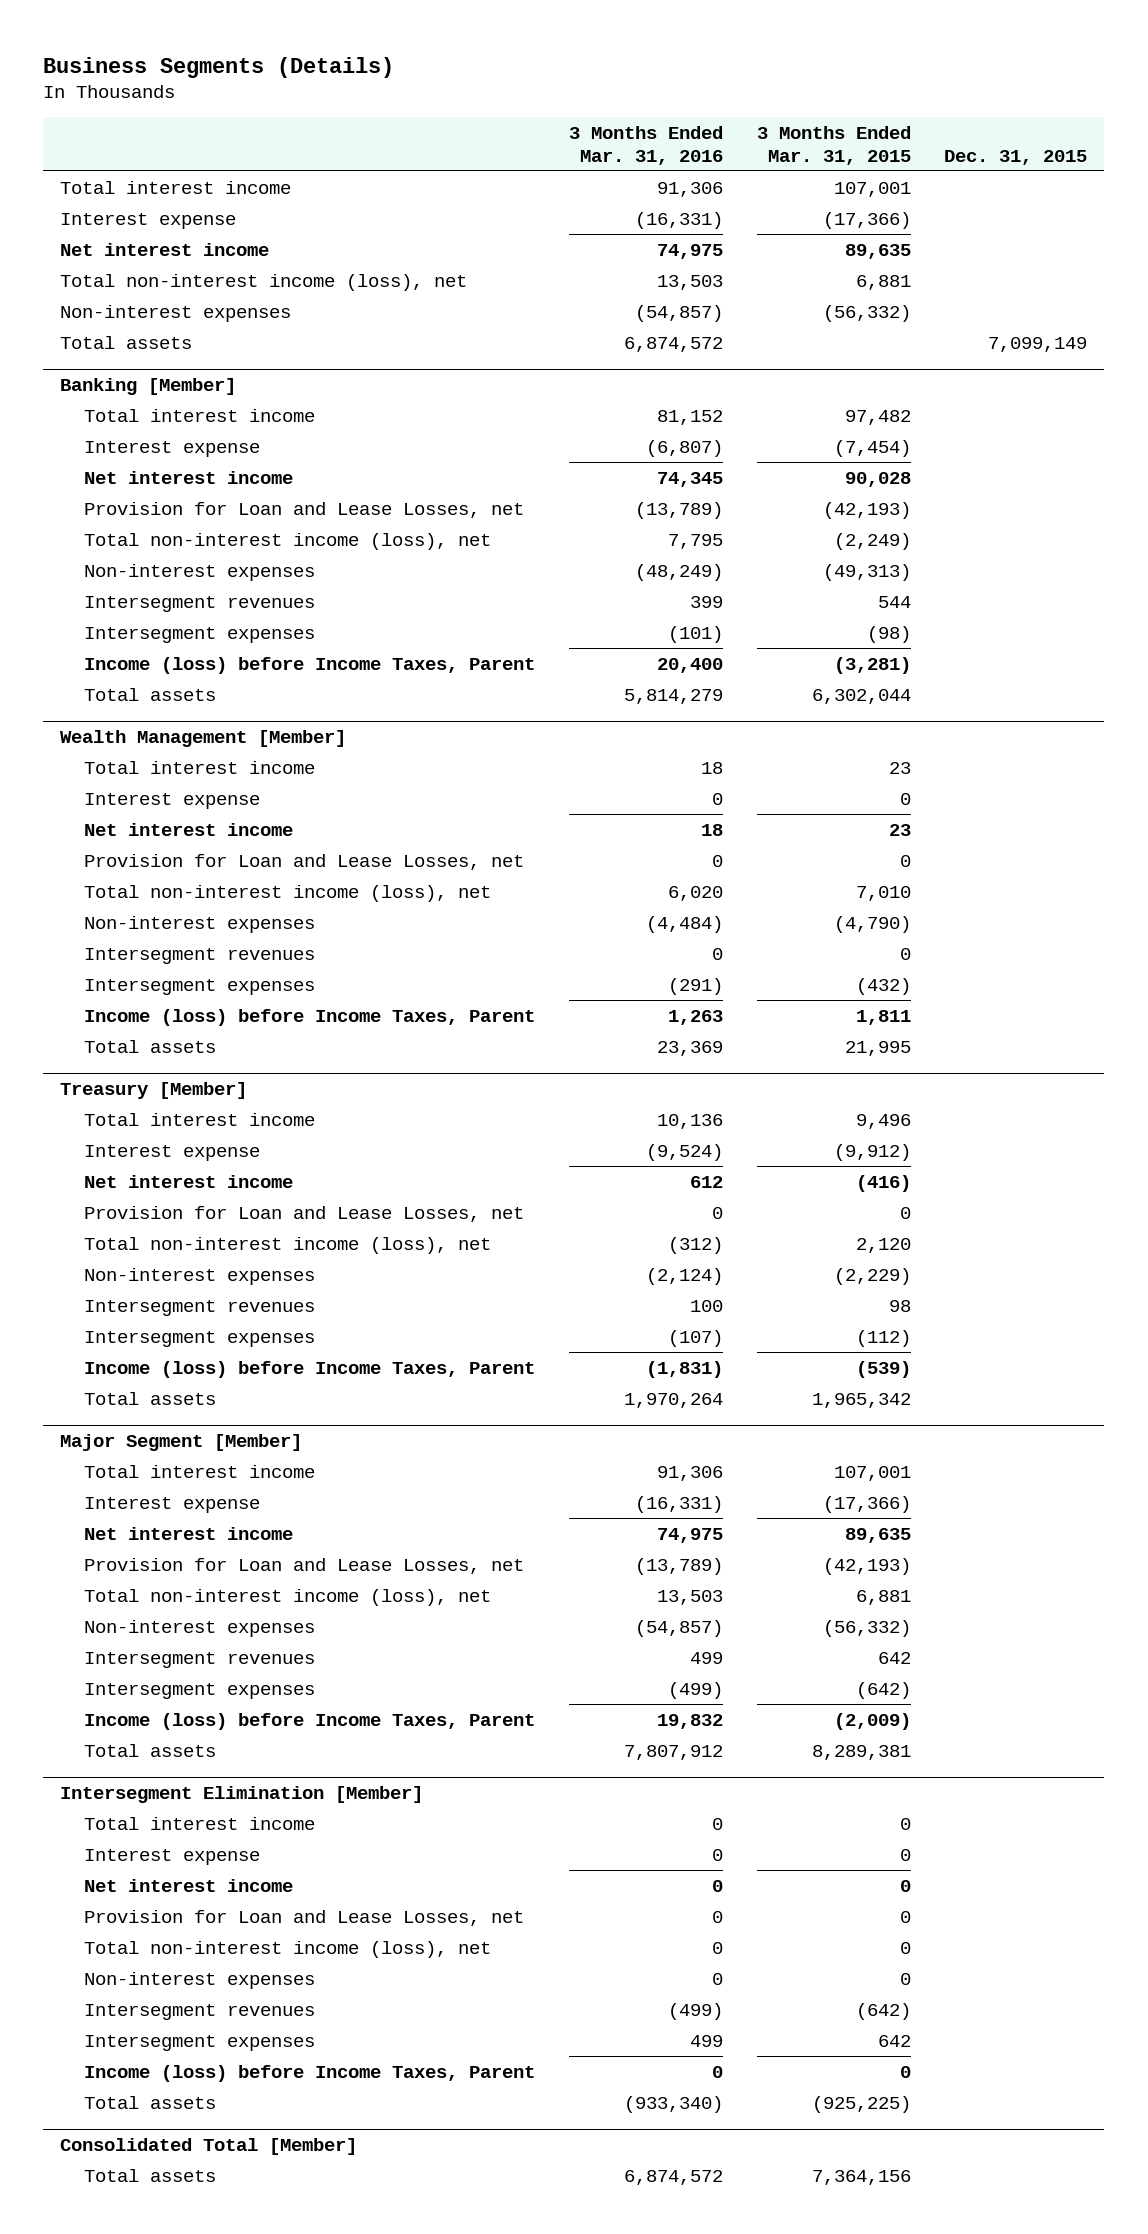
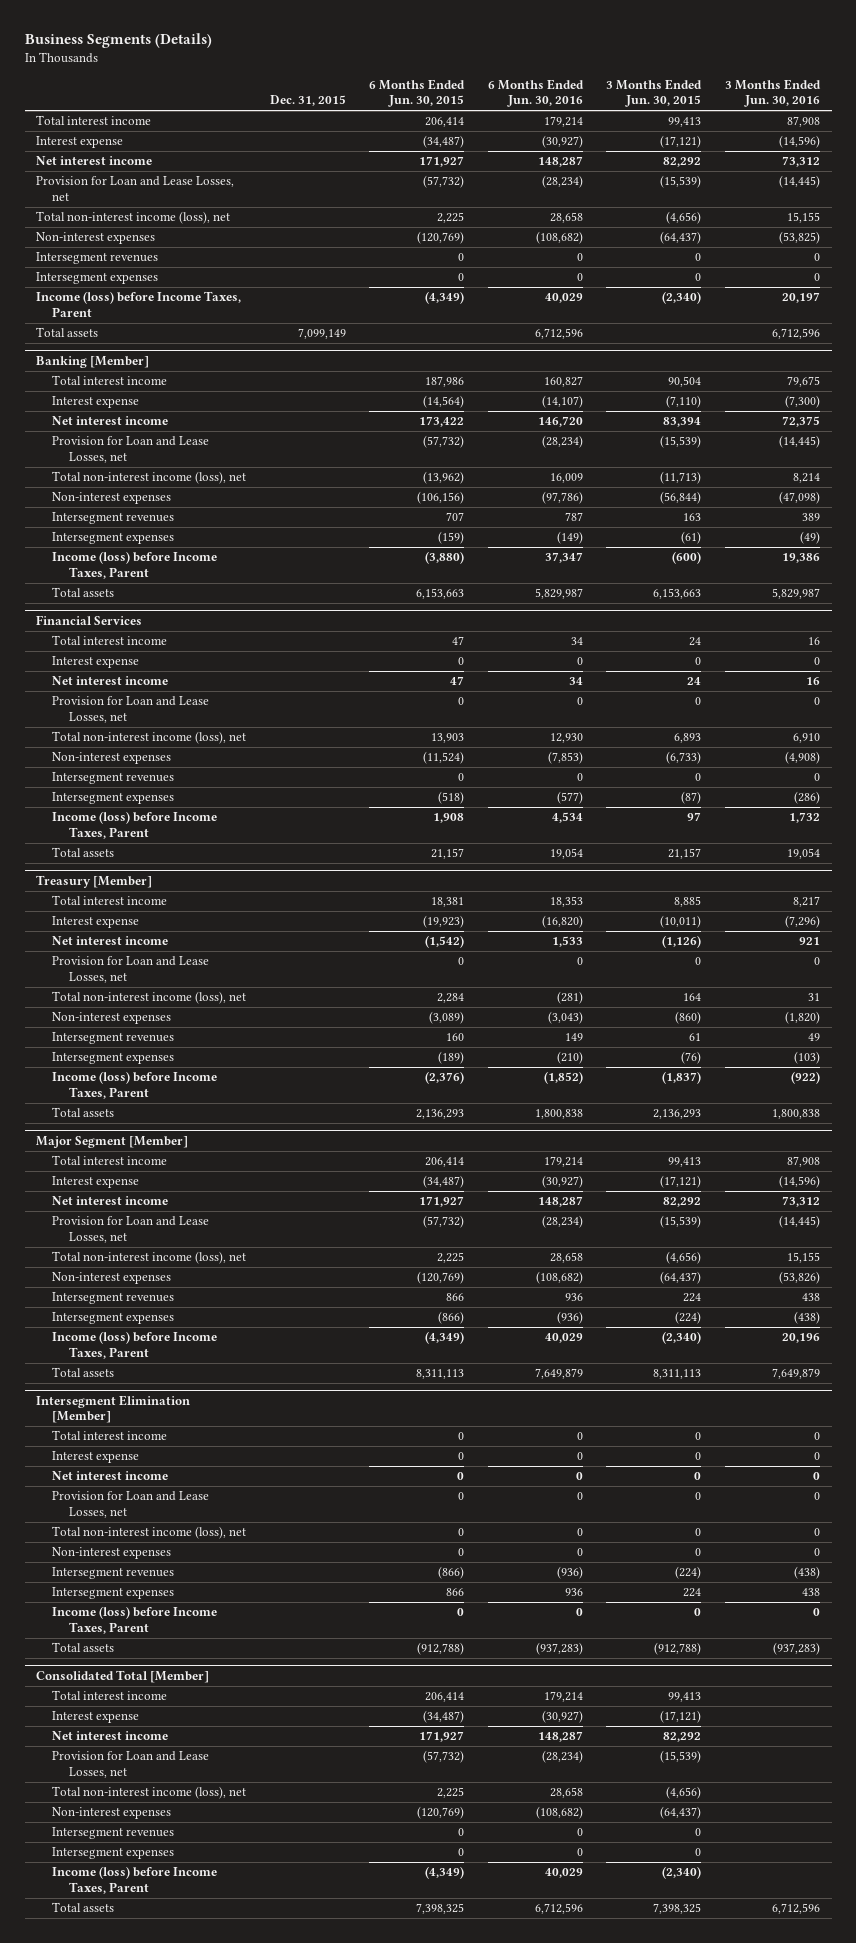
- | 3 Months Ended Mar. 31, 2016 | 3 Months Ended Mar. 31, 2015 | Dec. 31, 2015
+ | Dec. 31, 2015 | 6 Months Ended Jun. 30, 2015 | 6 Months Ended Jun. 30, 2016 | 3 Months Ended Jun. 30, 2015 | 3 Months Ended Jun. 30, 2016
+ Provision for Loan and Lease Losses, net | | (57,732) | (28,234) | (15,539) | (14,445)
+ Intersegment revenues | | 0 | 0 | 0 | 0
+ Intersegment expenses | | 0 | 0 | 0 | 0
+ Income (loss) before Income Taxes, Parent | | (4,349) | 40,029 | (2,340) | 20,197
- Wealth Management [Member]
+ Financial Services
@ Consolidated Total [Member]
+ Total interest income | | 206,414 | 179,214 | 99,413 |
+ Interest expense | | (34,487) | (30,927) | (17,121) |
+ Net interest income | | 171,927 | 148,287 | 82,292 |
+ Provision for Loan and Lease Losses, net | | (57,732) | (28,234) | (15,539) |
+ Total non-interest income (loss), net | | 2,225 | 28,658 | (4,656) |
+ Non-interest expenses | | (120,769) | (108,682) | (64,437) |
+ Intersegment revenues | | 0 | 0 | 0 |
+ Intersegment expenses | | 0 | 0 | 0 |
+ Income (loss) before Income Taxes, Parent | | (4,349) | 40,029 | (2,340) |

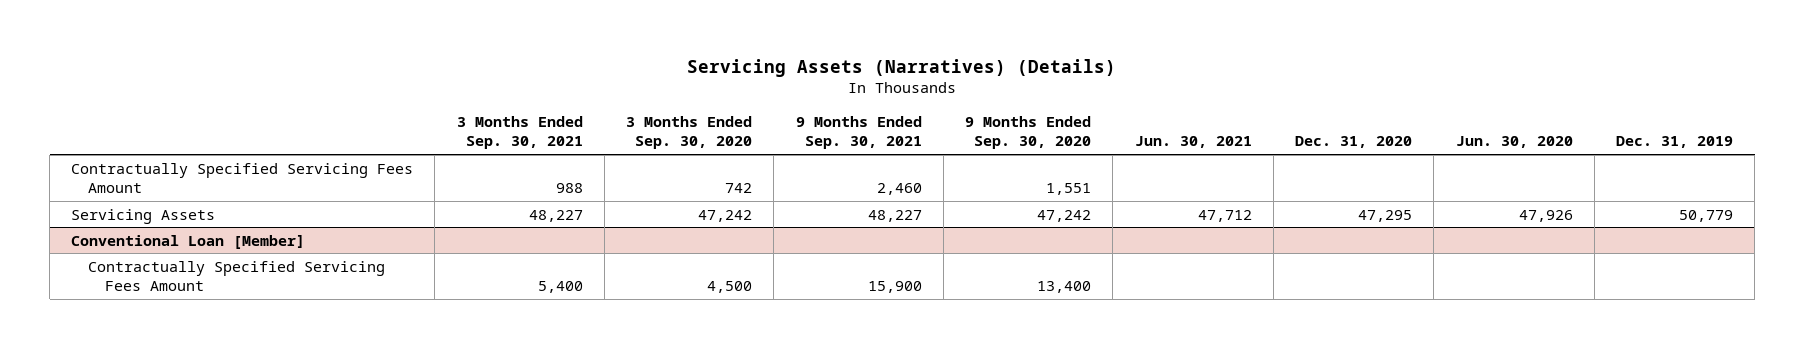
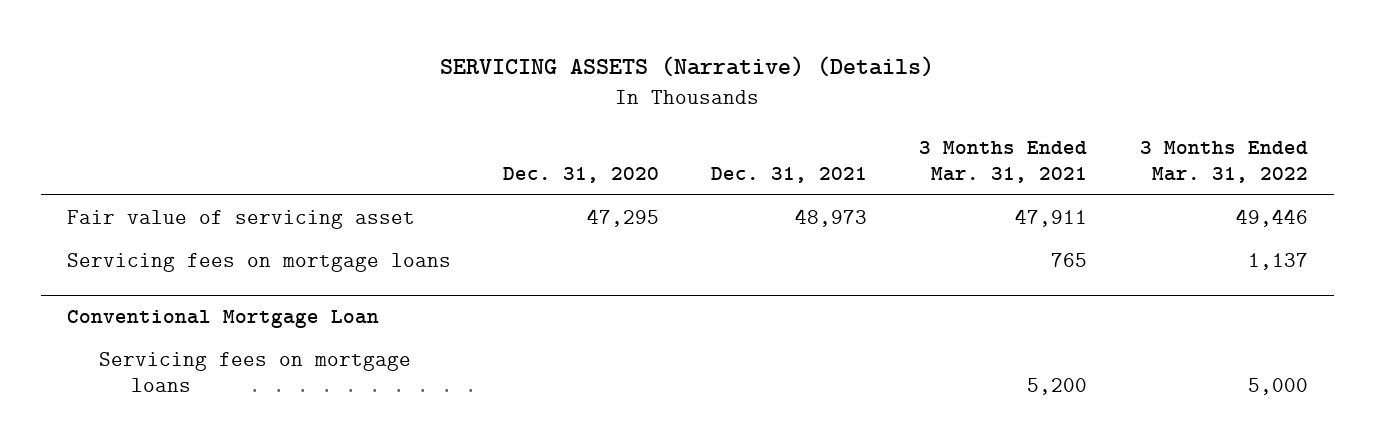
- Servicing Assets (Narratives) (Details)
+ SERVICING ASSETS (Narrative) (Details)
- | 3 Months Ended Sep. 30, 2021 | 3 Months Ended Sep. 30, 2020 | 9 Months Ended Sep. 30, 2021 | 9 Months Ended Sep. 30, 2020 | Jun. 30, 2021 | Dec. 31, 2020 | Jun. 30, 2020 | Dec. 31, 2019
+ | Dec. 31, 2020 | Dec. 31, 2021 | 3 Months Ended Mar. 31, 2021 | 3 Months Ended Mar. 31, 2022
- Contractually Specified Servicing Fees Amount | 988 | 742 | 2,460 | 1,551 | | | |
- Servicing Assets | 48,227 | 47,242 | 48,227 | 47,242 | 47,712 | 47,295 | 47,926 | 50,779
- Conventional Loan [Member]
- Contractually Specified Servicing Fees Amount | 5,400 | 4,500 | 15,900 | 13,400 | | | |
+ Fair value of servicing asset | 47,295 | 48,973 | 47,911 | 49,446
+ Servicing fees on mortgage loans | | | 765 | 1,137
+ Conventional Mortgage Loan
+ Servicing fees on mortgage loans | | | 5,200 | 5,000

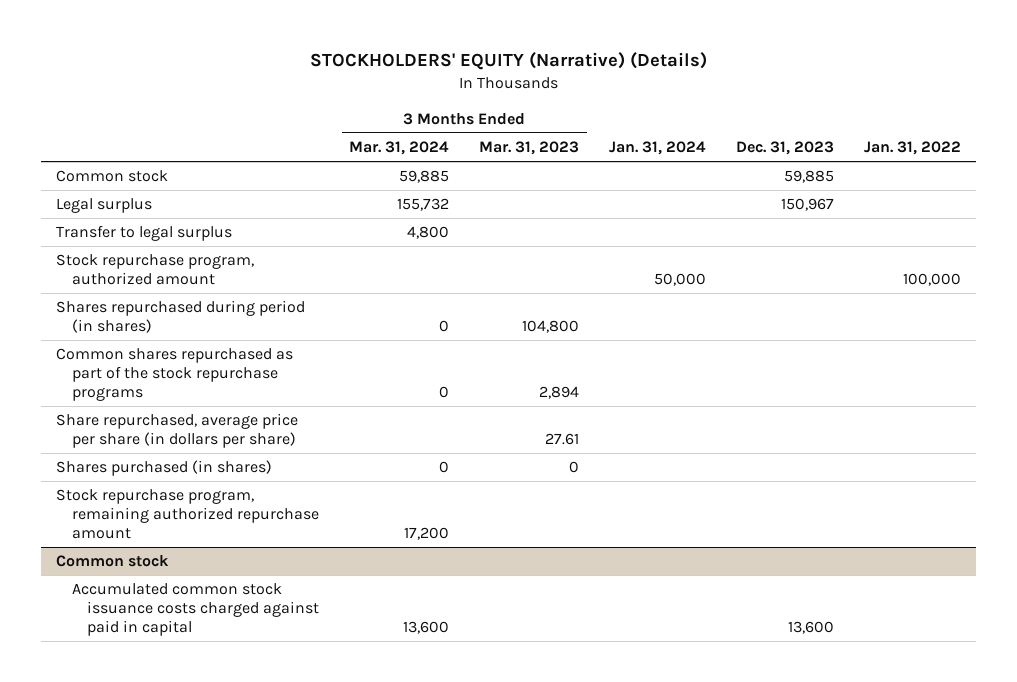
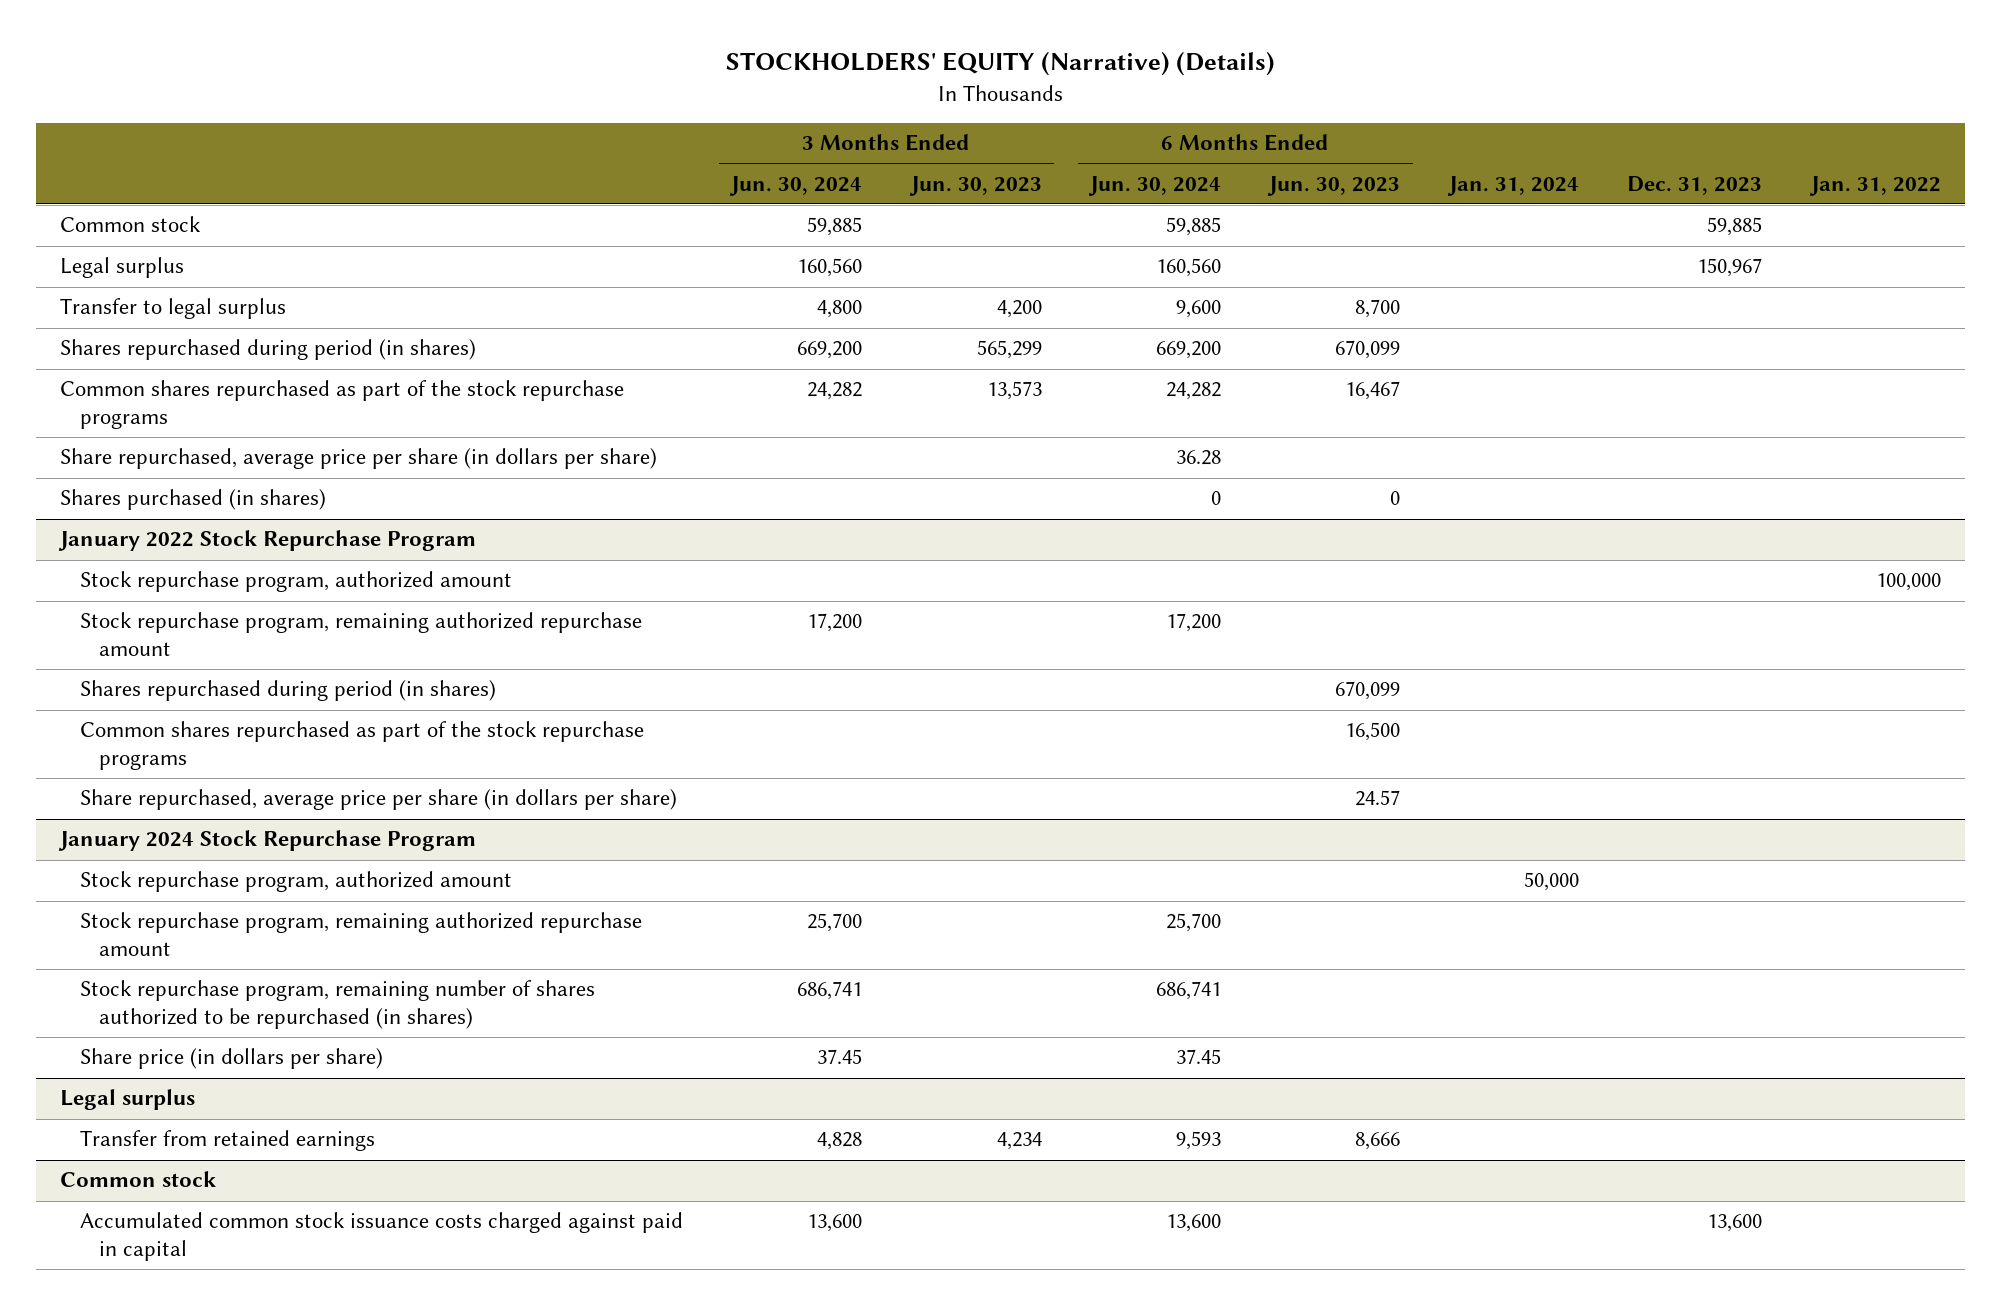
- | 3 Months Ended Mar. 31, 2024 | 3 Months Ended Mar. 31, 2023 | Jan. 31, 2024 | Dec. 31, 2023 | Jan. 31, 2022
+ | 3 Months Ended Jun. 30, 2024 | 3 Months Ended Jun. 30, 2023 | 6 Months Ended Jun. 30, 2024 | 6 Months Ended Jun. 30, 2023 | Jan. 31, 2024 | Dec. 31, 2023 | Jan. 31, 2022
- Stock repurchase program, authorized amount | | | 50,000 | | 100,000
- Stock repurchase program, remaining authorized repurchase amount | 17,200 | | | |
+ January 2022 Stock Repurchase Program
+ Stock repurchase program, authorized amount | | | | | | | 100,000
+ Stock repurchase program, remaining authorized repurchase amount | 17,200 | | 17,200 | | | |
+ Shares repurchased during period (in shares) | | | | 670,099 | | |
+ Common shares repurchased as part of the stock repurchase programs | | | | 16,500 | | |
+ Share repurchased, average price per share (in dollars per share) | | | | 24.57 | | |
+ January 2024 Stock Repurchase Program
+ Stock repurchase program, authorized amount | | | | | 50,000 | |
+ Stock repurchase program, remaining authorized repurchase amount | 25,700 | | 25,700 | | | |
+ Stock repurchase program, remaining number of shares authorized to be repurchased (in shares) | 686,741 | | 686,741 | | | |
+ Share price (in dollars per share) | 37.45 | | 37.45 | | | |
+ Legal surplus
+ Transfer from retained earnings | 4,828 | 4,234 | 9,593 | 8,666 | | |

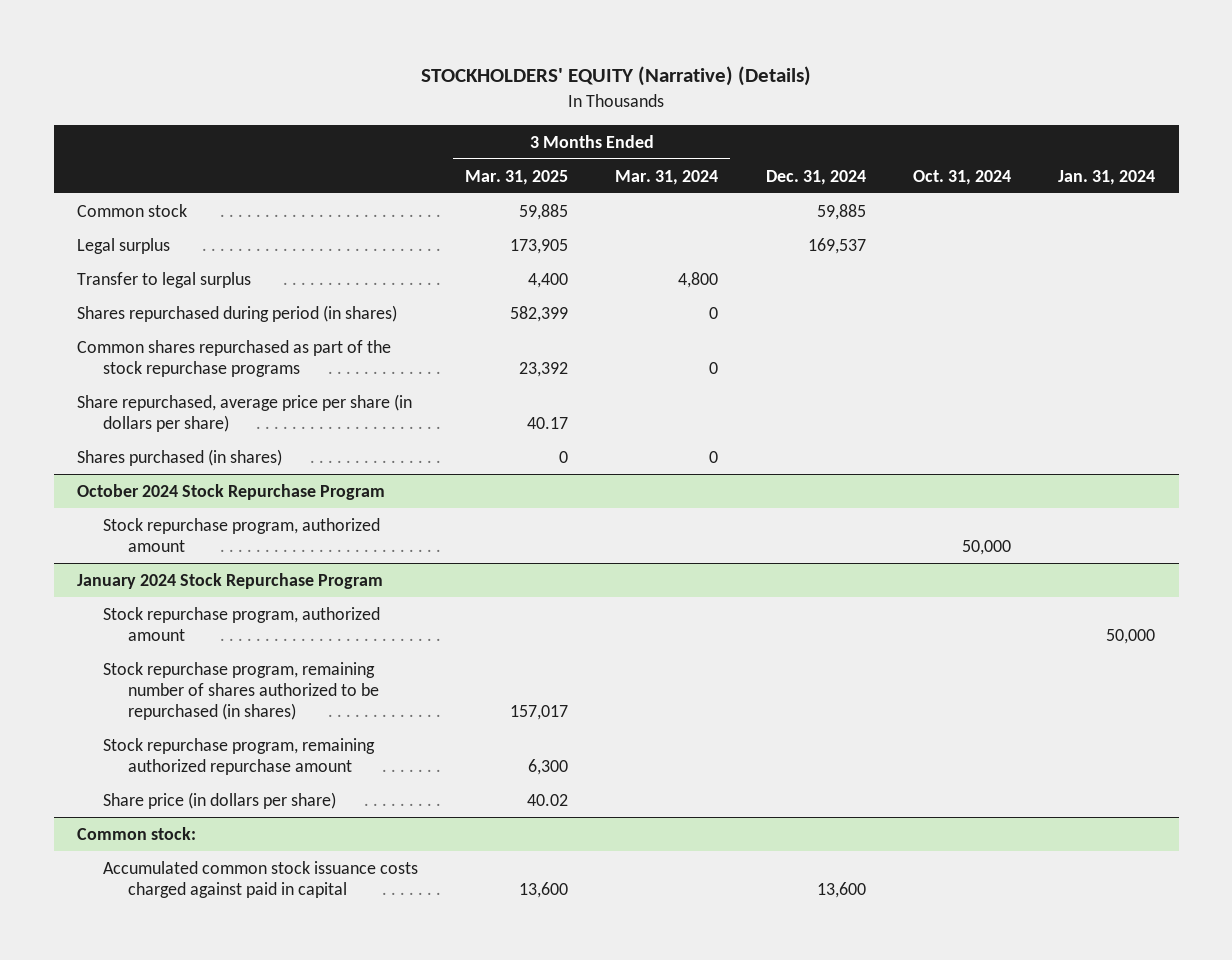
- | 3 Months Ended Jun. 30, 2024 | 3 Months Ended Jun. 30, 2023 | 6 Months Ended Jun. 30, 2024 | 6 Months Ended Jun. 30, 2023 | Jan. 31, 2024 | Dec. 31, 2023 | Jan. 31, 2022
+ | 3 Months Ended Mar. 31, 2025 | 3 Months Ended Mar. 31, 2024 | Dec. 31, 2024 | Oct. 31, 2024 | Jan. 31, 2024
- January 2022 Stock Repurchase Program
- Stock repurchase program, authorized amount | | | | | | | 100,000
- Stock repurchase program, remaining authorized repurchase amount | 17,200 | | 17,200 | | | |
- Shares repurchased during period (in shares) | | | | 670,099 | | |
- Common shares repurchased as part of the stock repurchase programs | | | | 16,500 | | |
- Share repurchased, average price per share (in dollars per share) | | | | 24.57 | | |
+ October 2024 Stock Repurchase Program
+ Stock repurchase program, authorized amount | | | | 50,000 |
@ January 2024 Stock Repurchase Program
moved down: Stock repurchase program, remaining authorized repurchase amount | 6,300 | | | |
- Legal surplus
- Transfer from retained earnings | 4,828 | 4,234 | 9,593 | 8,666 | | |
- Common stock
+ Common stock:

